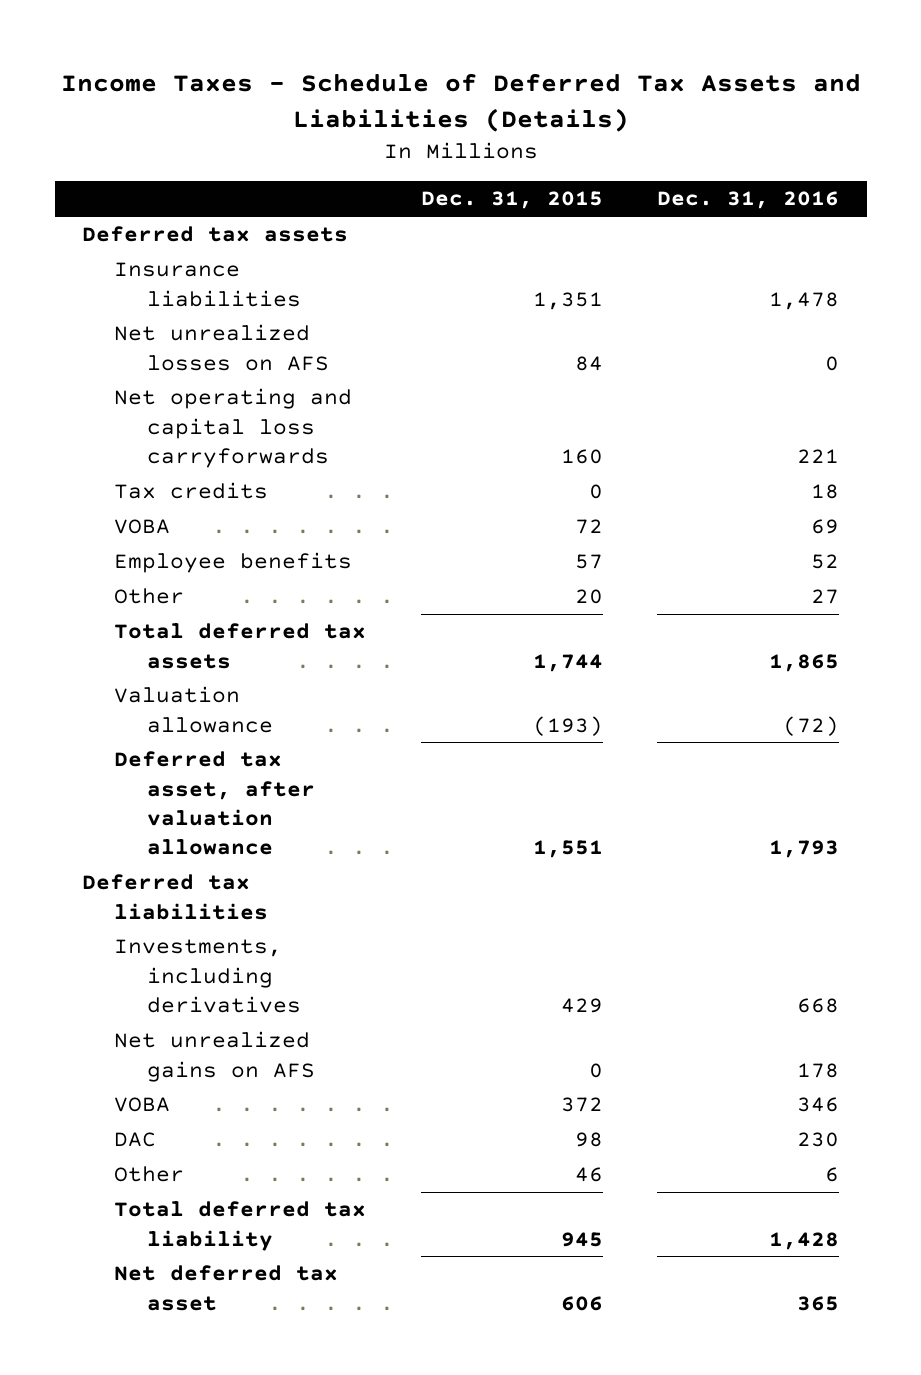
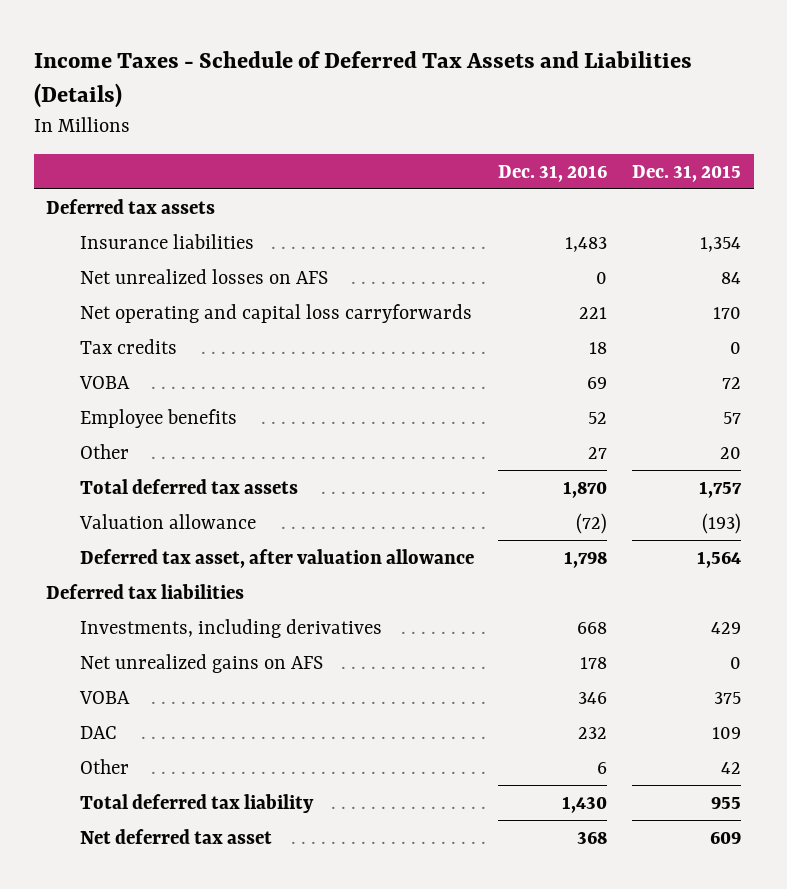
- | Dec. 31, 2015 | Dec. 31, 2016
+ | Dec. 31, 2016 | Dec. 31, 2015
- Insurance liabilities | 1,351 | 1,478
+ Insurance liabilities | 1,483 | 1,354
- Net operating and capital loss carryforwards | 160 | 221
+ Net operating and capital loss carryforwards | 221 | 170
- Total deferred tax assets | 1,744 | 1,865
+ Total deferred tax assets | 1,870 | 1,757
- Deferred tax asset, after valuation allowance | 1,551 | 1,793
+ Deferred tax asset, after valuation allowance | 1,798 | 1,564
- VOBA | 372 | 346
- DAC | 98 | 230
- Other | 46 | 6
- Total deferred tax liability | 945 | 1,428
- Net deferred tax asset | 606 | 365
+ VOBA | 346 | 375
+ DAC | 232 | 109
+ Other | 6 | 42
+ Total deferred tax liability | 1,430 | 955
+ Net deferred tax asset | 368 | 609

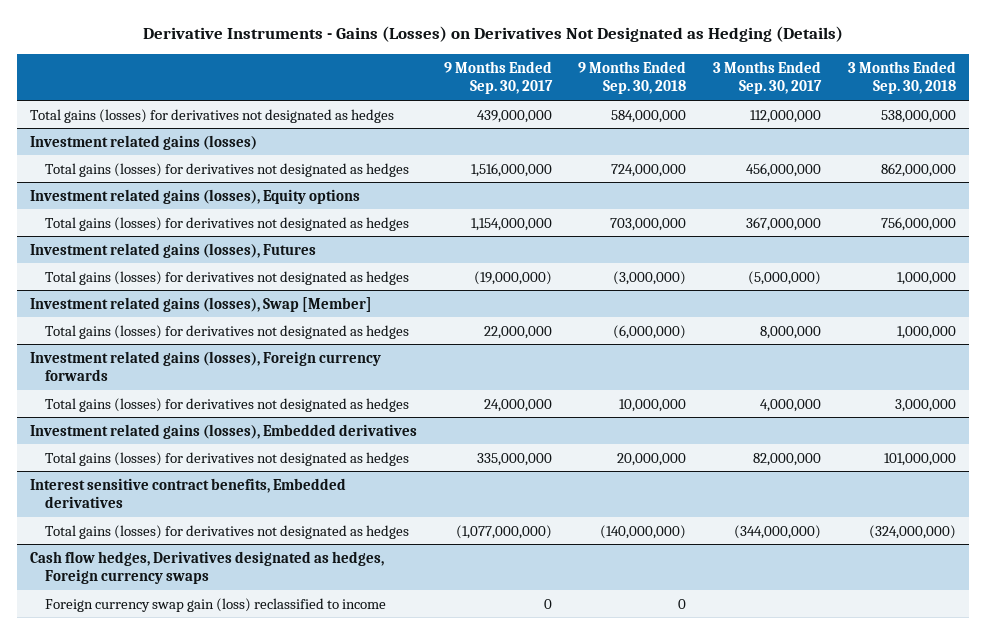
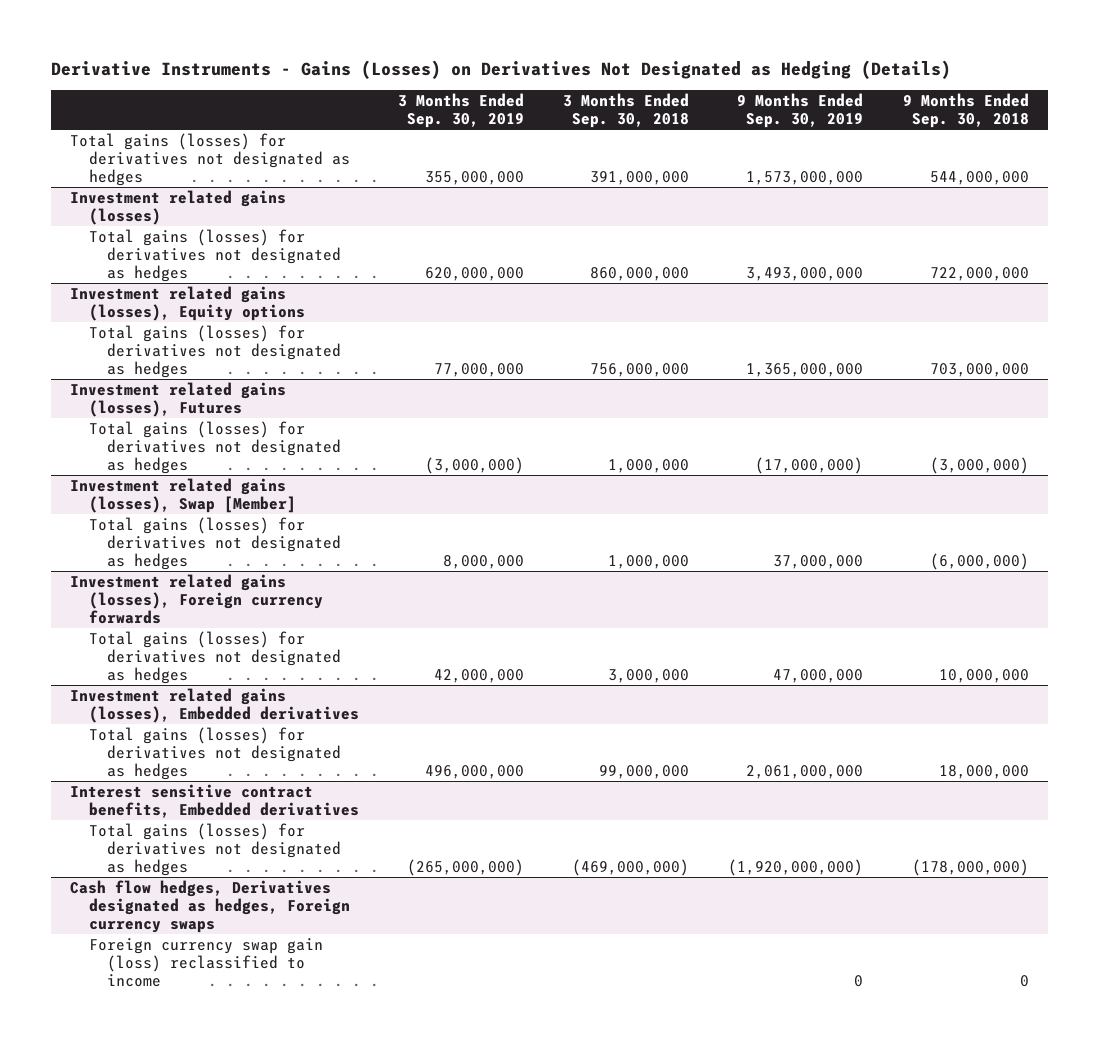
- | 9 Months Ended Sep. 30, 2017 | 9 Months Ended Sep. 30, 2018 | 3 Months Ended Sep. 30, 2017 | 3 Months Ended Sep. 30, 2018
+ | 3 Months Ended Sep. 30, 2019 | 3 Months Ended Sep. 30, 2018 | 9 Months Ended Sep. 30, 2019 | 9 Months Ended Sep. 30, 2018
- Total gains (losses) for derivatives not designated as hedges | 439,000,000 | 584,000,000 | 112,000,000 | 538,000,000
+ Total gains (losses) for derivatives not designated as hedges | 355,000,000 | 391,000,000 | 1,573,000,000 | 544,000,000
@ Investment related gains (losses)
- Total gains (losses) for derivatives not designated as hedges | 1,516,000,000 | 724,000,000 | 456,000,000 | 862,000,000
+ Total gains (losses) for derivatives not designated as hedges | 620,000,000 | 860,000,000 | 3,493,000,000 | 722,000,000
@ Investment related gains (losses), Embedded derivatives
- Total gains (losses) for derivatives not designated as hedges | 335,000,000 | 20,000,000 | 82,000,000 | 101,000,000
+ Total gains (losses) for derivatives not designated as hedges | 496,000,000 | 99,000,000 | 2,061,000,000 | 18,000,000
@ Interest sensitive contract benefits, Embedded derivatives
- Total gains (losses) for derivatives not designated as hedges | (1,077,000,000) | (140,000,000) | (344,000,000) | (324,000,000)
+ Total gains (losses) for derivatives not designated as hedges | (265,000,000) | (469,000,000) | (1,920,000,000) | (178,000,000)

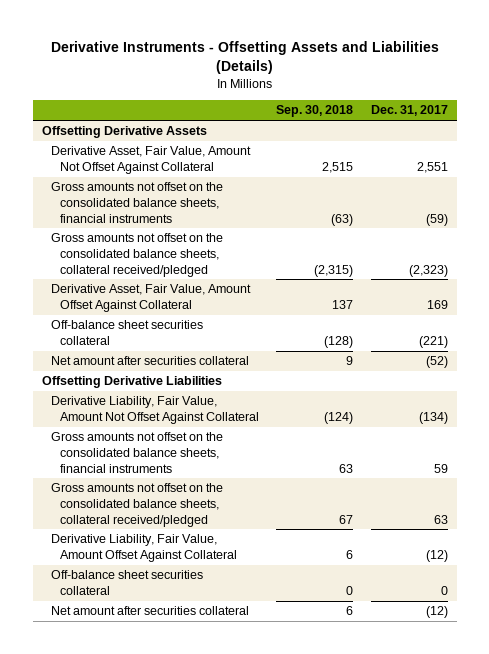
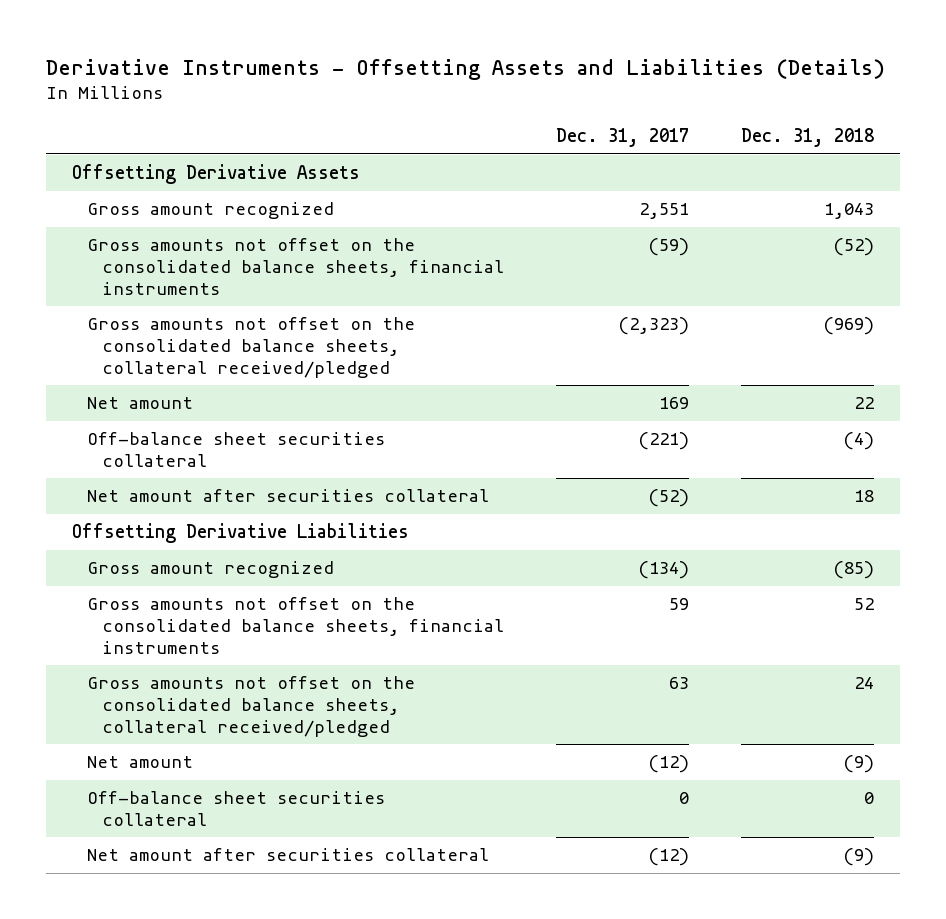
- | Sep. 30, 2018 | Dec. 31, 2017
+ | Dec. 31, 2017 | Dec. 31, 2018
- Derivative Asset, Fair Value, Amount Not Offset Against Collateral | 2,515 | 2,551
+ Gross amount recognized | 2,551 | 1,043
- Derivative Asset, Fair Value, Amount Offset Against Collateral | 137 | 169
+ Net amount | 169 | 22
- Derivative Liability, Fair Value, Amount Not Offset Against Collateral | (124) | (134)
+ Gross amount recognized | (134) | (85)
- Derivative Liability, Fair Value, Amount Offset Against Collateral | 6 | (12)
+ Net amount | (12) | (9)

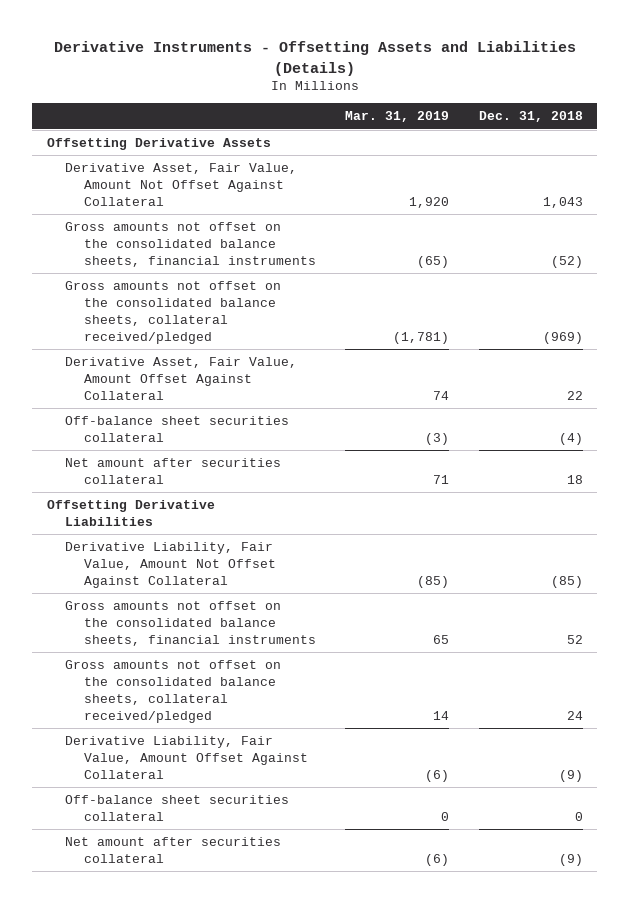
- | Dec. 31, 2017 | Dec. 31, 2018
+ | Mar. 31, 2019 | Dec. 31, 2018
- Gross amount recognized | 2,551 | 1,043
+ Derivative Asset, Fair Value, Amount Not Offset Against Collateral | 1,920 | 1,043
- Net amount | 169 | 22
+ Derivative Asset, Fair Value, Amount Offset Against Collateral | 74 | 22
- Gross amount recognized | (134) | (85)
+ Derivative Liability, Fair Value, Amount Not Offset Against Collateral | (85) | (85)
- Net amount | (12) | (9)
+ Derivative Liability, Fair Value, Amount Offset Against Collateral | (6) | (9)

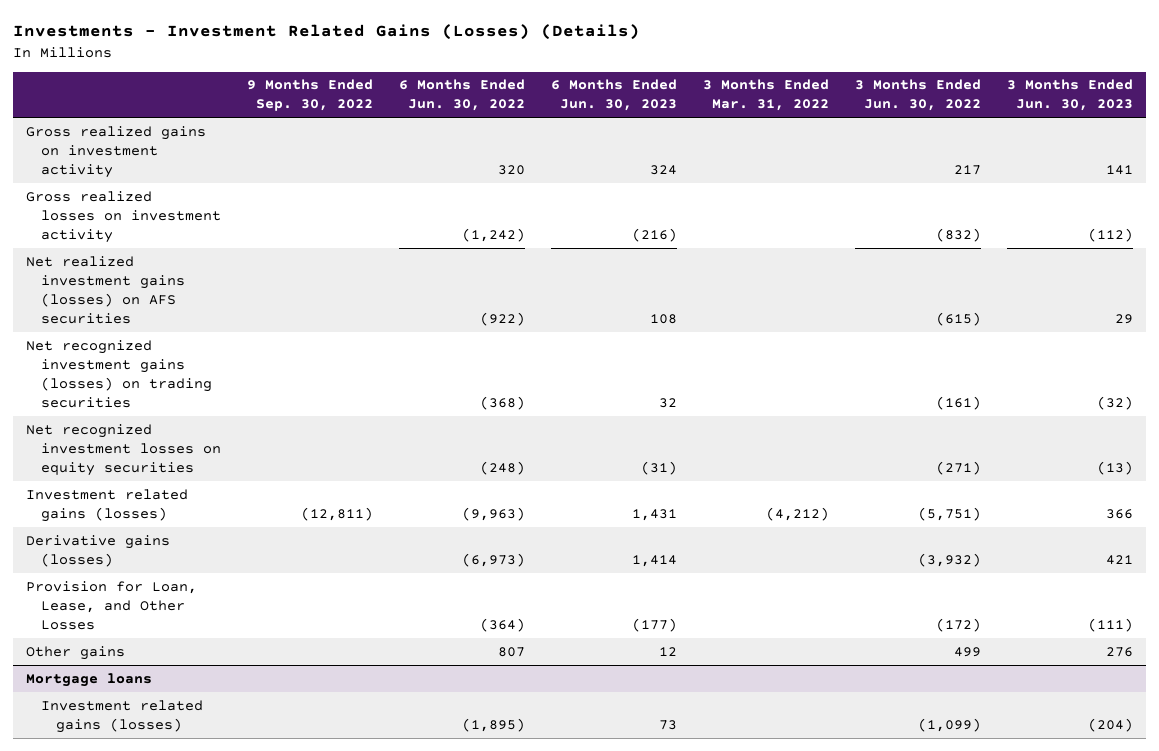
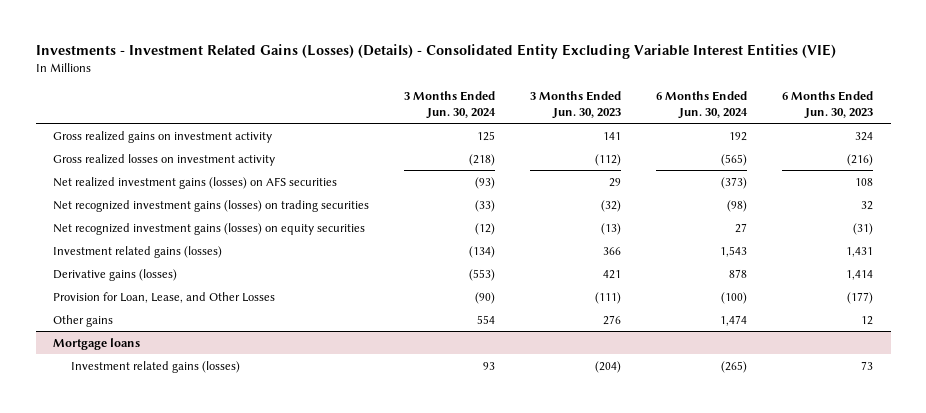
- Investments - Investment Related Gains (Losses) (Details)
+ Investments - Investment Related Gains (Losses) (Details) - Consolidated Entity Excluding Variable Interest Entities (VIE)
- | 9 Months Ended Sep. 30, 2022 | 6 Months Ended Jun. 30, 2022 | 6 Months Ended Jun. 30, 2023 | 3 Months Ended Mar. 31, 2022 | 3 Months Ended Jun. 30, 2022 | 3 Months Ended Jun. 30, 2023
+ | 3 Months Ended Jun. 30, 2024 | 3 Months Ended Jun. 30, 2023 | 6 Months Ended Jun. 30, 2024 | 6 Months Ended Jun. 30, 2023
- Net recognized investment losses on equity securities | | (248) | (31) | | (271) | (13)
+ Net recognized investment gains (losses) on equity securities | (12) | (13) | 27 | (31)

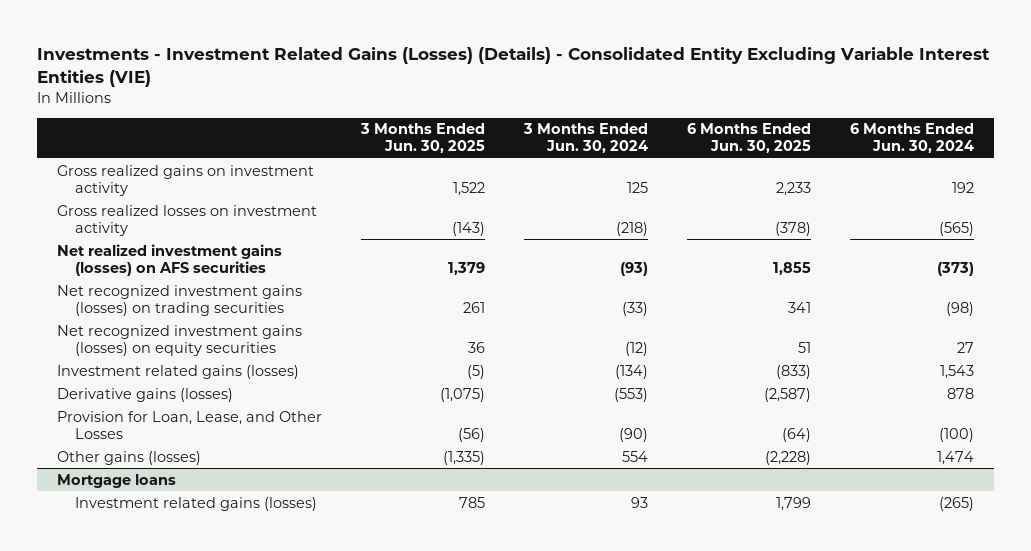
- | 3 Months Ended Jun. 30, 2024 | 3 Months Ended Jun. 30, 2023 | 6 Months Ended Jun. 30, 2024 | 6 Months Ended Jun. 30, 2023
+ | 3 Months Ended Jun. 30, 2025 | 3 Months Ended Jun. 30, 2024 | 6 Months Ended Jun. 30, 2025 | 6 Months Ended Jun. 30, 2024
- Other gains | 554 | 276 | 1,474 | 12
+ Other gains (losses) | (1,335) | 554 | (2,228) | 1,474

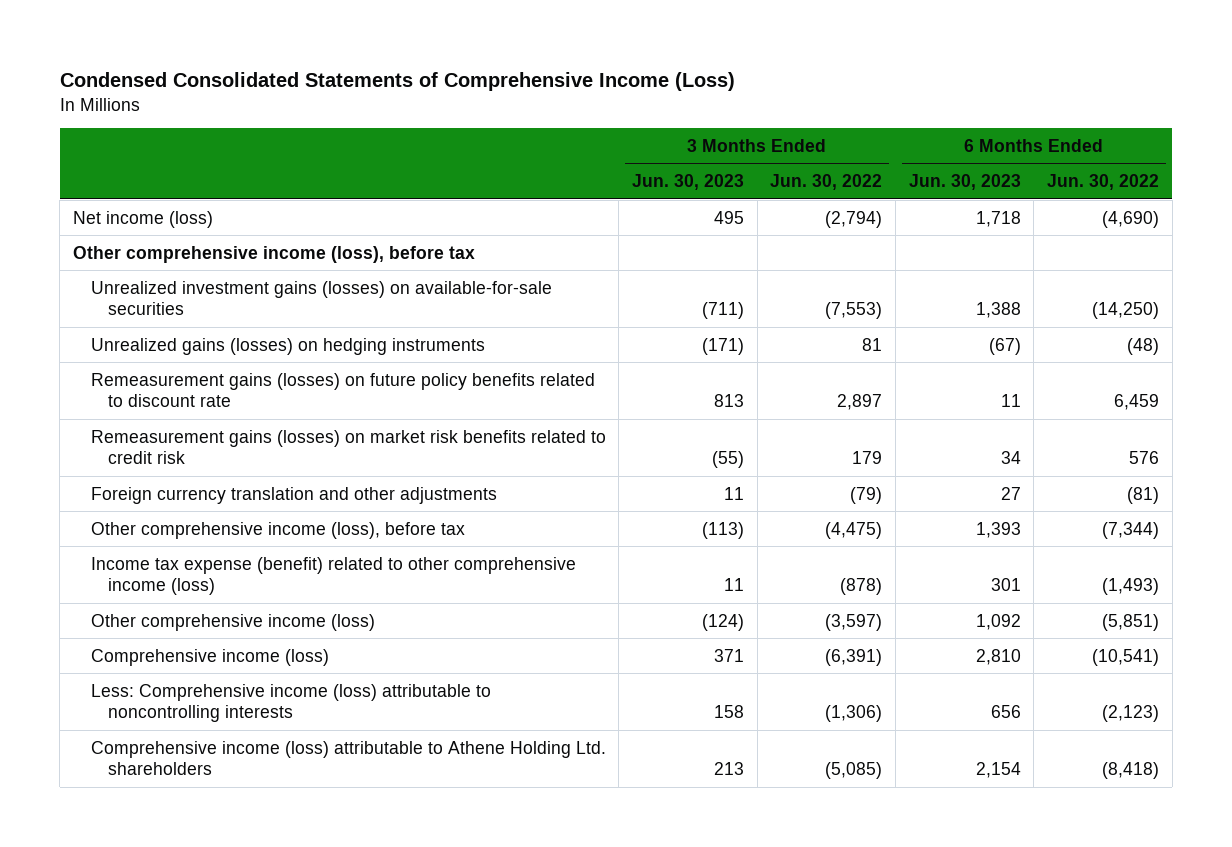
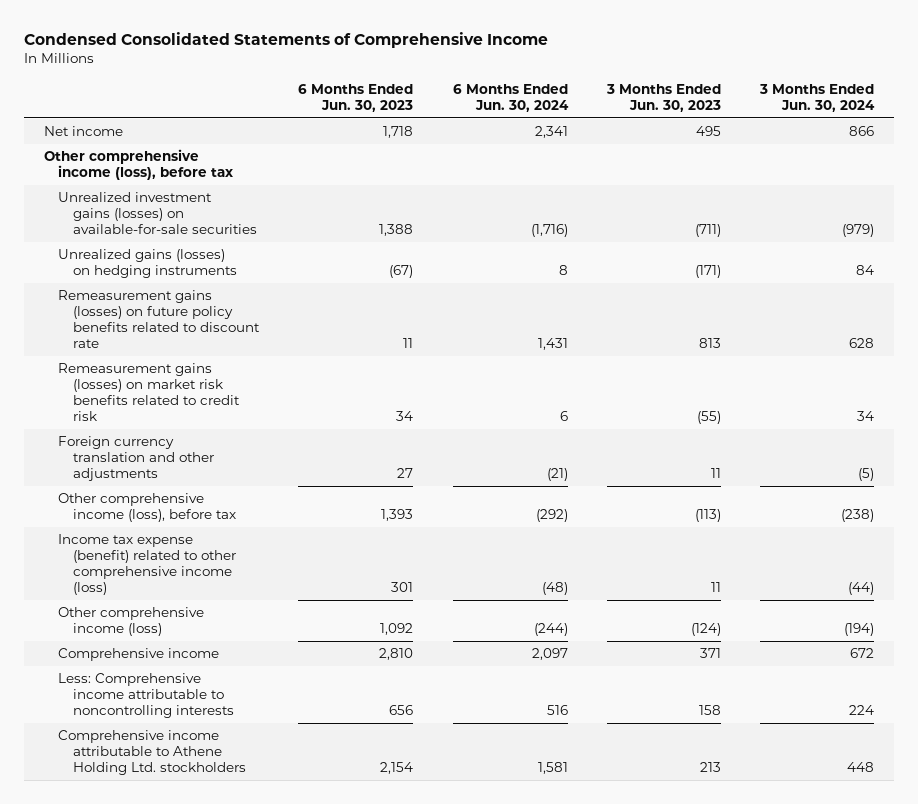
- Condensed Consolidated Statements of Comprehensive Income (Loss)
+ Condensed Consolidated Statements of Comprehensive Income
- | 3 Months Ended Jun. 30, 2023 | 3 Months Ended Jun. 30, 2022 | 6 Months Ended Jun. 30, 2023 | 6 Months Ended Jun. 30, 2022
+ | 6 Months Ended Jun. 30, 2023 | 6 Months Ended Jun. 30, 2024 | 3 Months Ended Jun. 30, 2023 | 3 Months Ended Jun. 30, 2024
- Net income (loss) | 495 | (2,794) | 1,718 | (4,690)
+ Net income | 1,718 | 2,341 | 495 | 866
- Comprehensive income (loss) | 371 | (6,391) | 2,810 | (10,541)
- Less: Comprehensive income (loss) attributable to noncontrolling interests | 158 | (1,306) | 656 | (2,123)
- Comprehensive income (loss) attributable to Athene Holding Ltd. shareholders | 213 | (5,085) | 2,154 | (8,418)
+ Comprehensive income | 2,810 | 2,097 | 371 | 672
+ Less: Comprehensive income attributable to noncontrolling interests | 656 | 516 | 158 | 224
+ Comprehensive income attributable to Athene Holding Ltd. stockholders | 2,154 | 1,581 | 213 | 448

